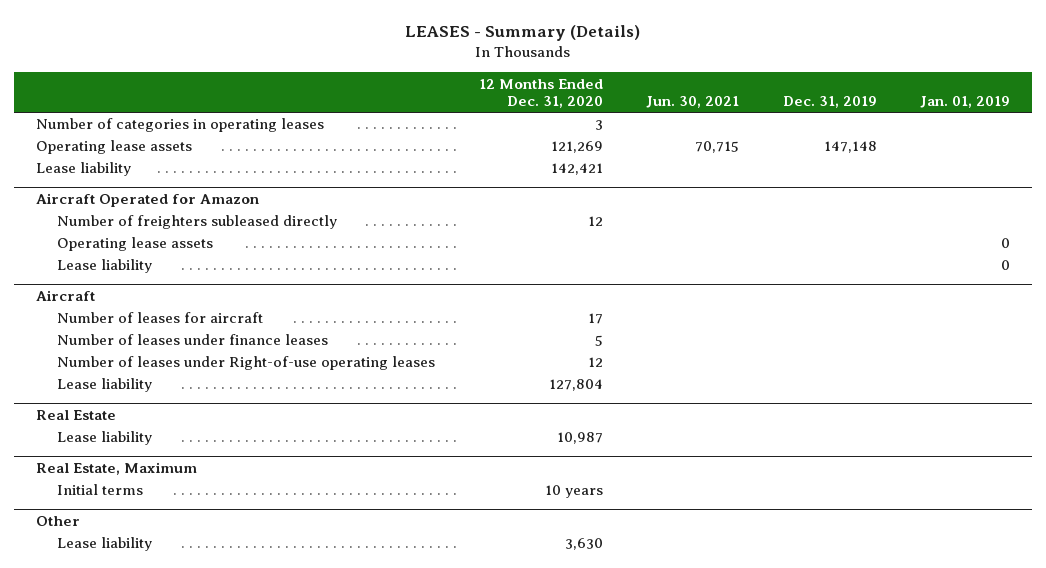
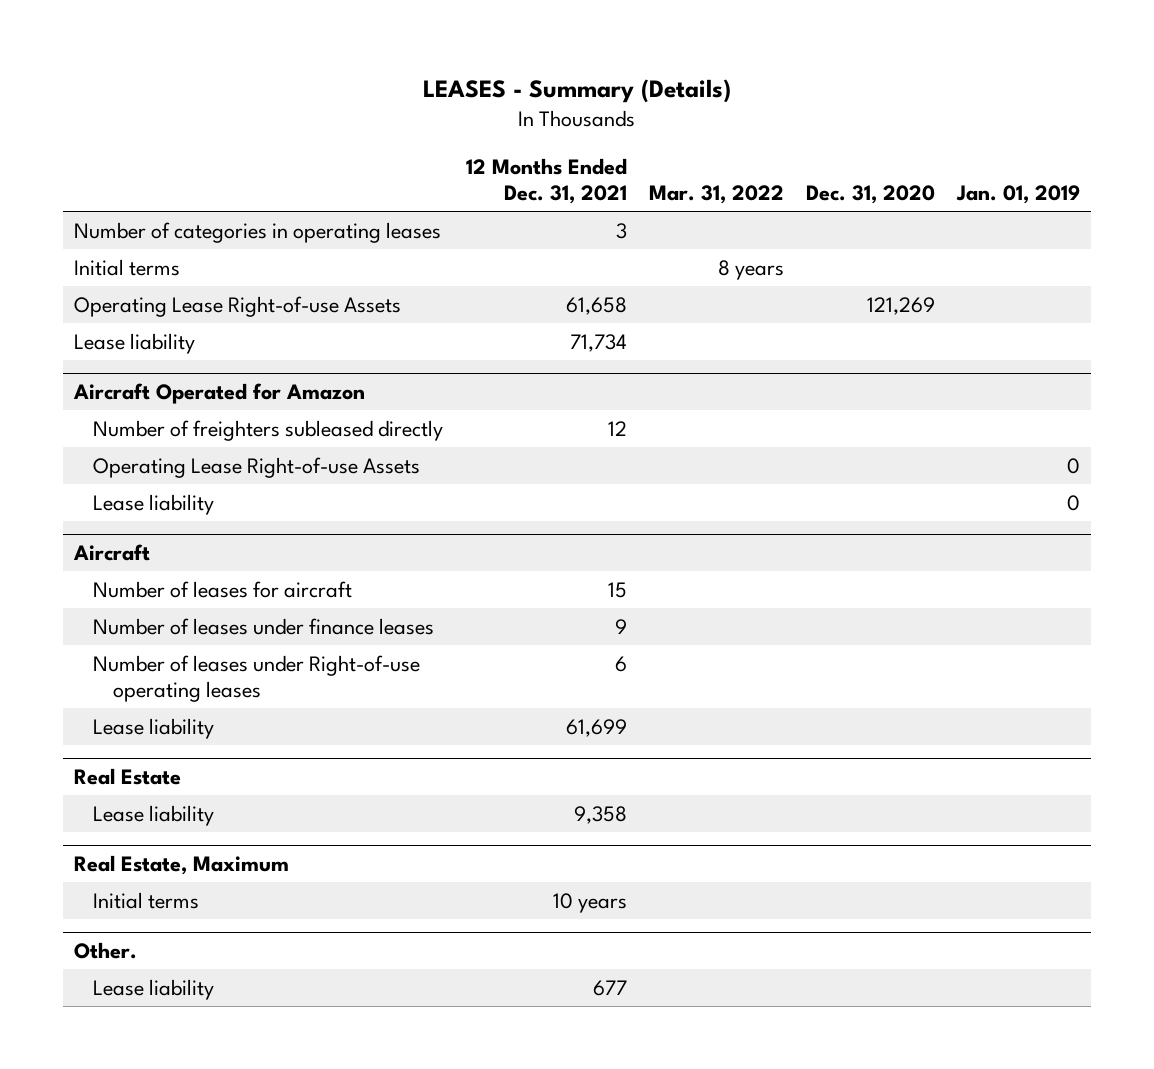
- | 12 Months Ended Dec. 31, 2020 | Jun. 30, 2021 | Dec. 31, 2019 | Jan. 01, 2019
+ | 12 Months Ended Dec. 31, 2021 | Mar. 31, 2022 | Dec. 31, 2020 | Jan. 01, 2019
- Operating lease assets | 121,269 | 70,715 | 147,148 |
+ Initial terms | | 8 years | |
+ Operating Lease Right-of-use Assets | 61,658 | | 121,269 |
@ Aircraft Operated for Amazon
- Operating lease assets | | | | 0
+ Operating Lease Right-of-use Assets | | | | 0
- Other
+ Other.

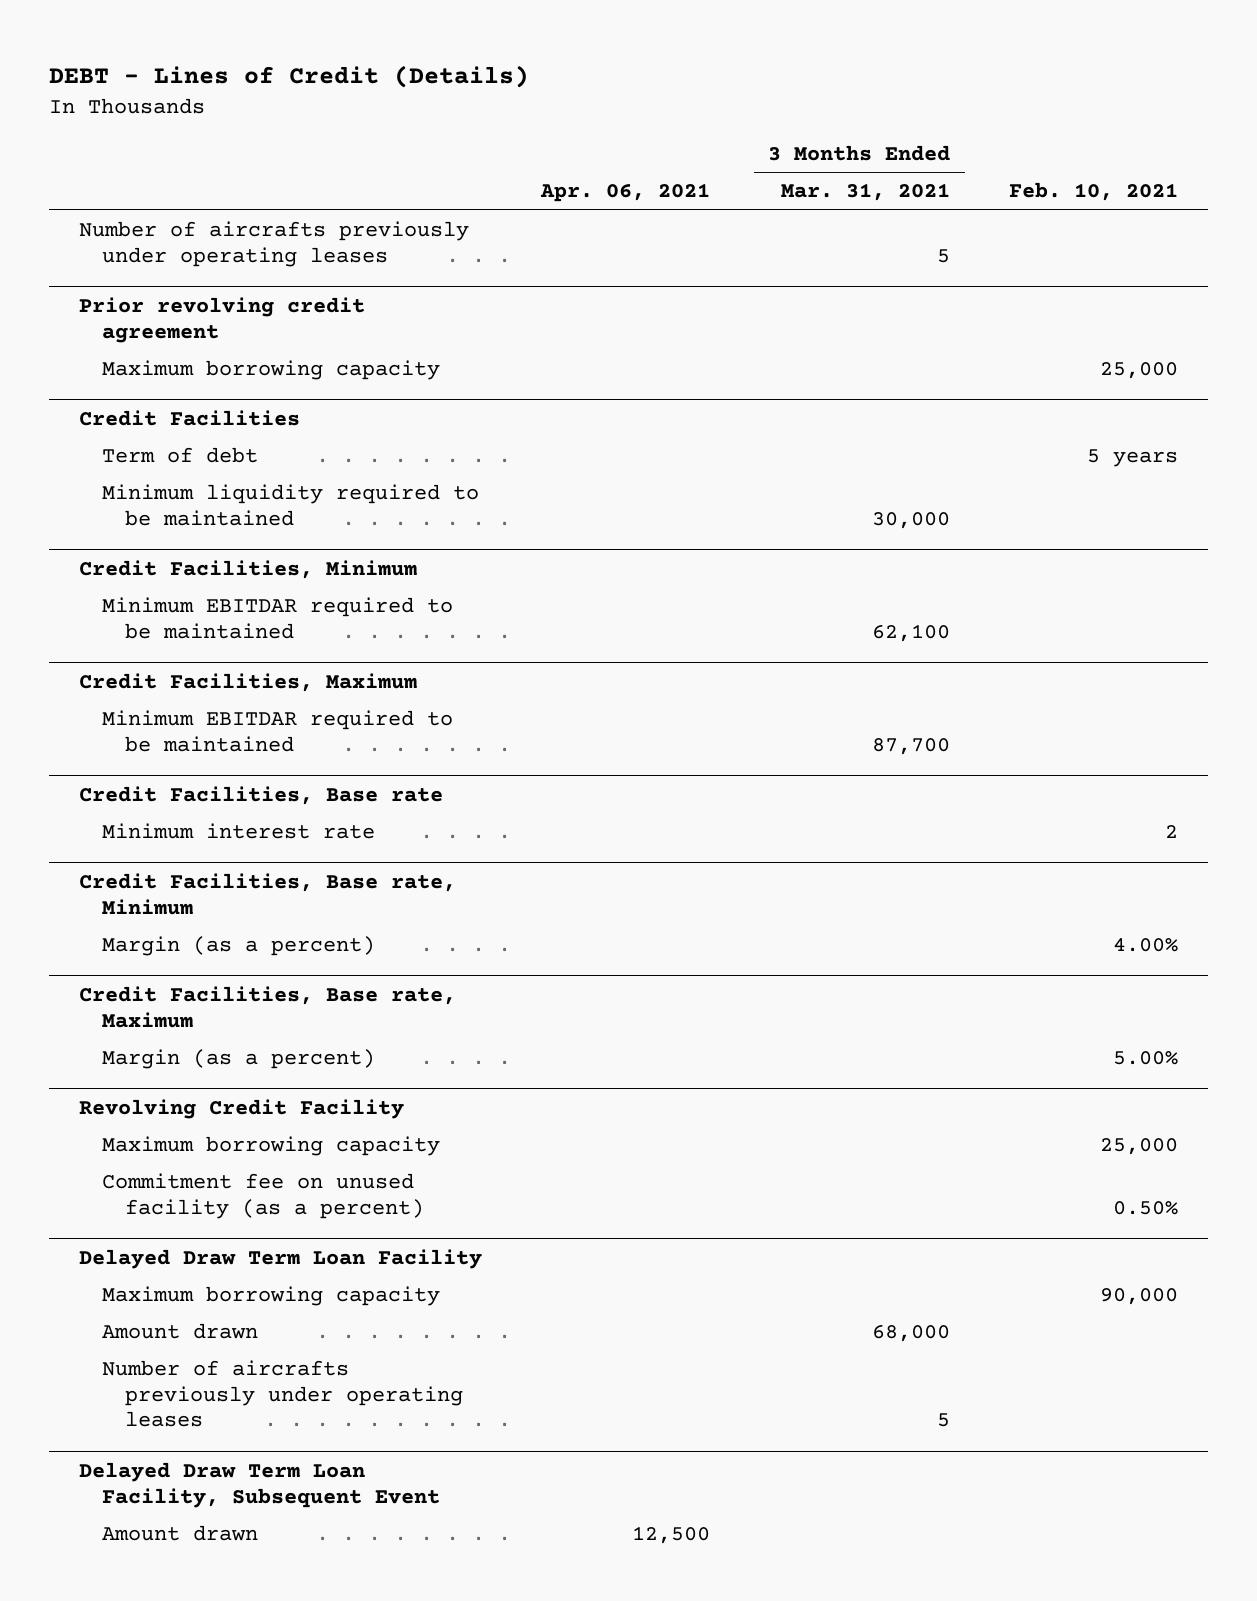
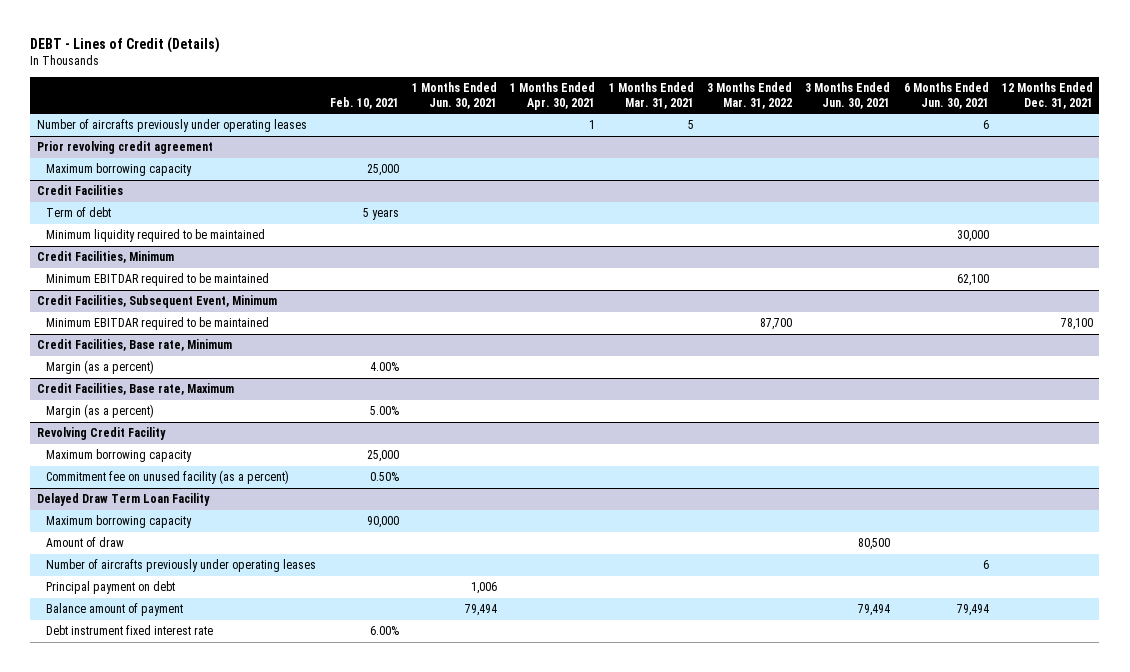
- | Apr. 06, 2021 | 3 Months Ended Mar. 31, 2021 | Feb. 10, 2021
+ | Feb. 10, 2021 | 1 Months Ended Jun. 30, 2021 | 1 Months Ended Apr. 30, 2021 | 1 Months Ended Mar. 31, 2021 | 3 Months Ended Mar. 31, 2022 | 3 Months Ended Jun. 30, 2021 | 6 Months Ended Jun. 30, 2021 | 12 Months Ended Dec. 31, 2021
- Credit Facilities, Maximum
- Minimum EBITDAR required to be maintained | | 87,700 |
- Credit Facilities, Base rate
- Minimum interest rate | | | 2
+ Credit Facilities, Subsequent Event, Minimum
+ Minimum EBITDAR required to be maintained | | | | | 87,700 | | | 78,100
@ Delayed Draw Term Loan Facility
- Amount drawn | | 68,000 |
+ Amount of draw | | | | | | 80,500 | |
- Delayed Draw Term Loan Facility, Subsequent Event
- Amount drawn | 12,500 | |
@ Delayed Draw Term Loan Facility
+ Principal payment on debt | | 1,006 | | | | | |
+ Balance amount of payment | | 79,494 | | | | 79,494 | 79,494 |
+ Debt instrument fixed interest rate | 6.00% | | | | | | |

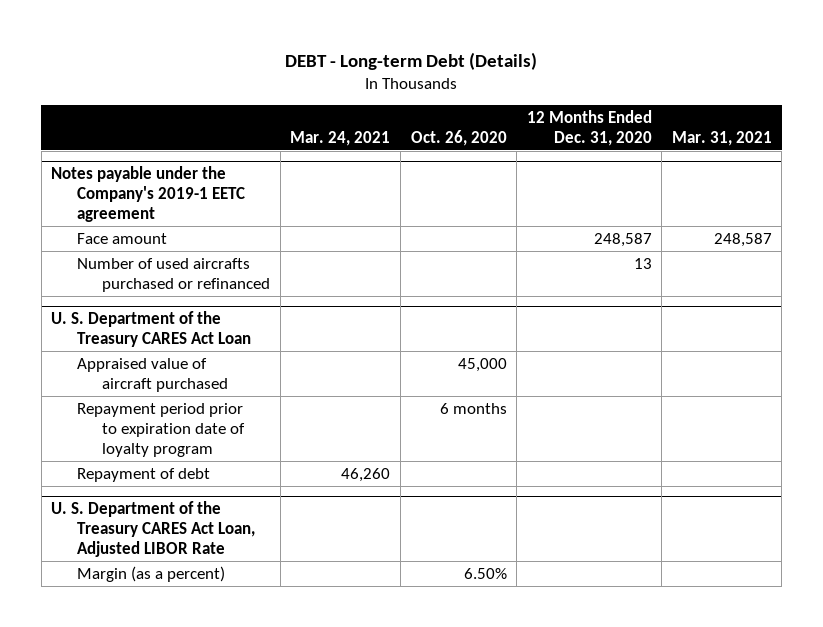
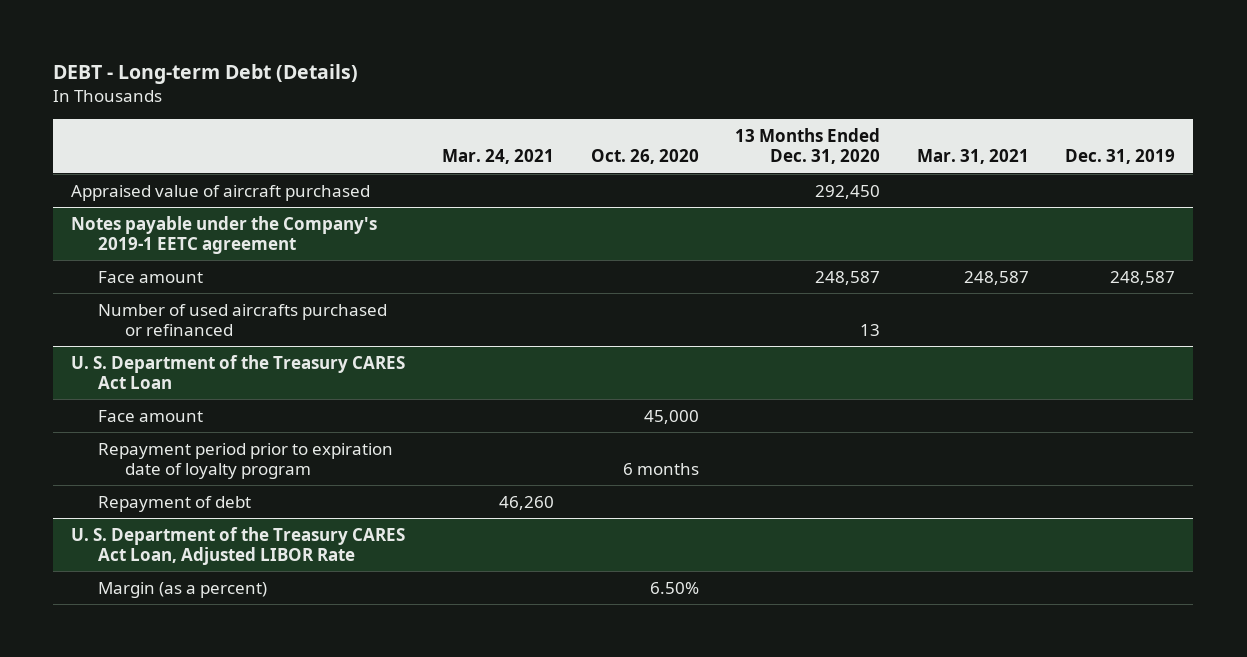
- | Mar. 24, 2021 | Oct. 26, 2020 | 12 Months Ended Dec. 31, 2020 | Mar. 31, 2021
+ | Mar. 24, 2021 | Oct. 26, 2020 | 13 Months Ended Dec. 31, 2020 | Mar. 31, 2021 | Dec. 31, 2019
+ Appraised value of aircraft purchased | | | 292,450 | |
@ U. S. Department of the Treasury CARES Act Loan
- Appraised value of aircraft purchased | | 45,000 | |
+ Face amount | | 45,000 | | |

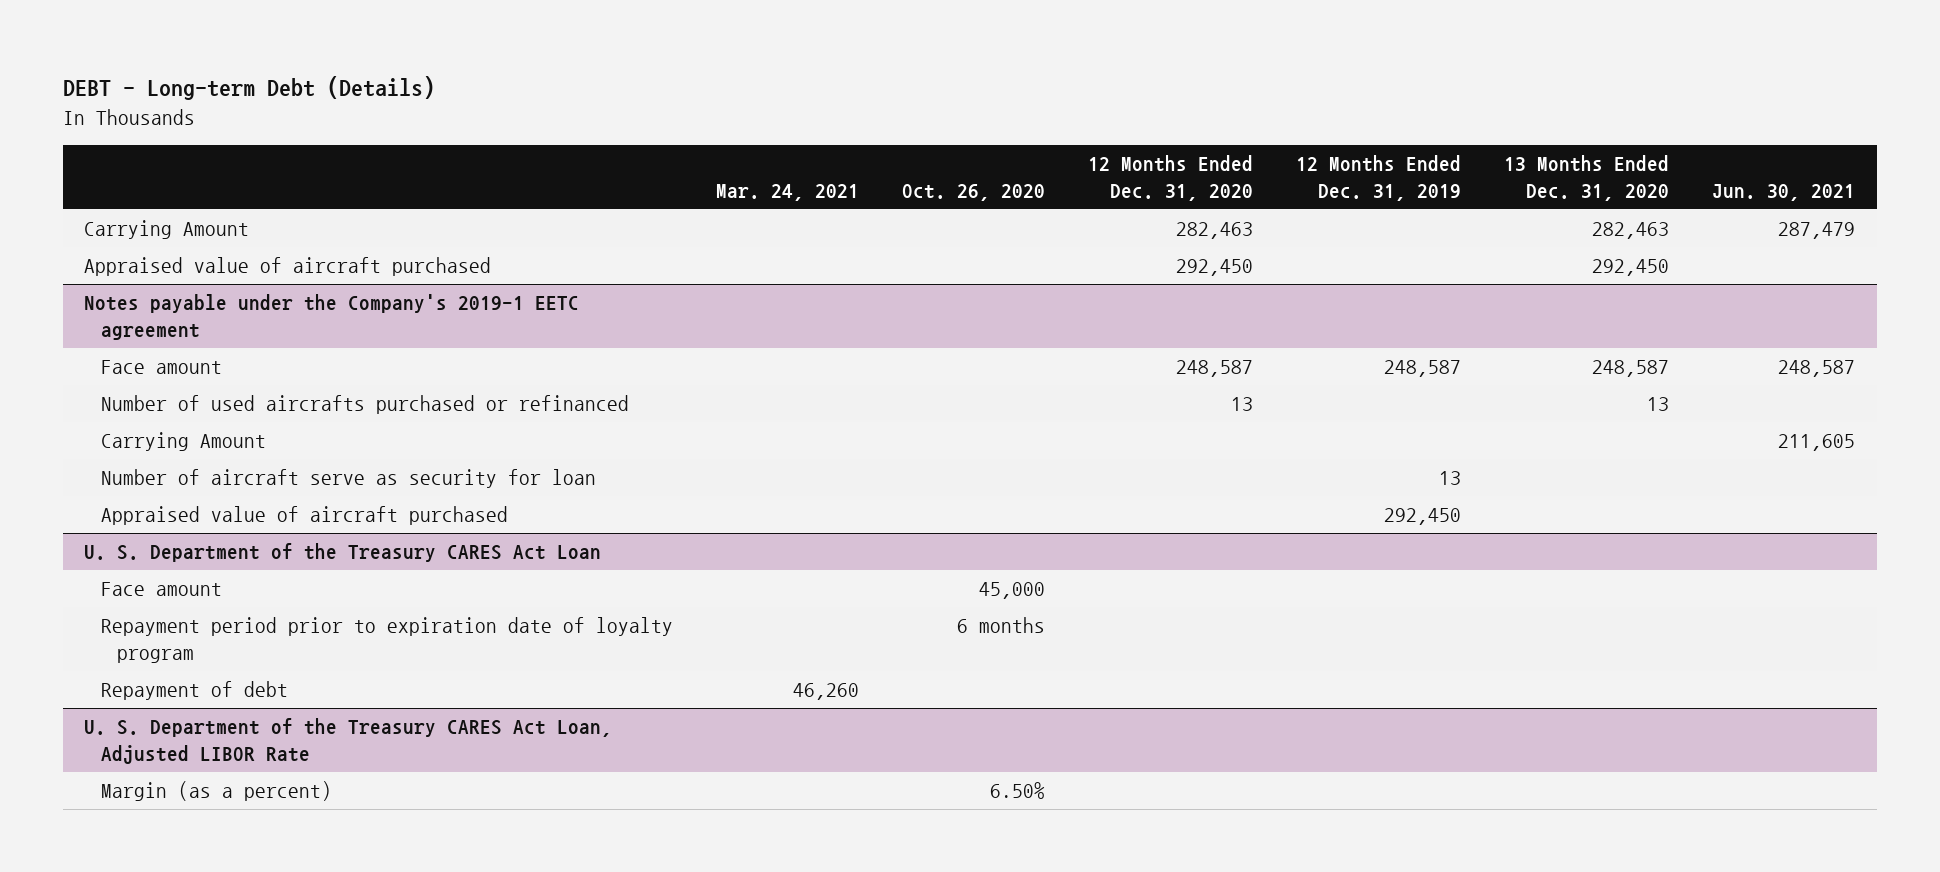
- | Mar. 24, 2021 | Oct. 26, 2020 | 13 Months Ended Dec. 31, 2020 | Mar. 31, 2021 | Dec. 31, 2019
+ | Mar. 24, 2021 | Oct. 26, 2020 | 12 Months Ended Dec. 31, 2020 | 12 Months Ended Dec. 31, 2019 | 13 Months Ended Dec. 31, 2020 | Jun. 30, 2021
+ Carrying Amount | | | 282,463 | | 282,463 | 287,479
@ Notes payable under the Company's 2019-1 EETC agreement
+ Carrying Amount | | | | | | 211,605
+ Number of aircraft serve as security for loan | | | | 13 | |
+ Appraised value of aircraft purchased | | | | 292,450 | |

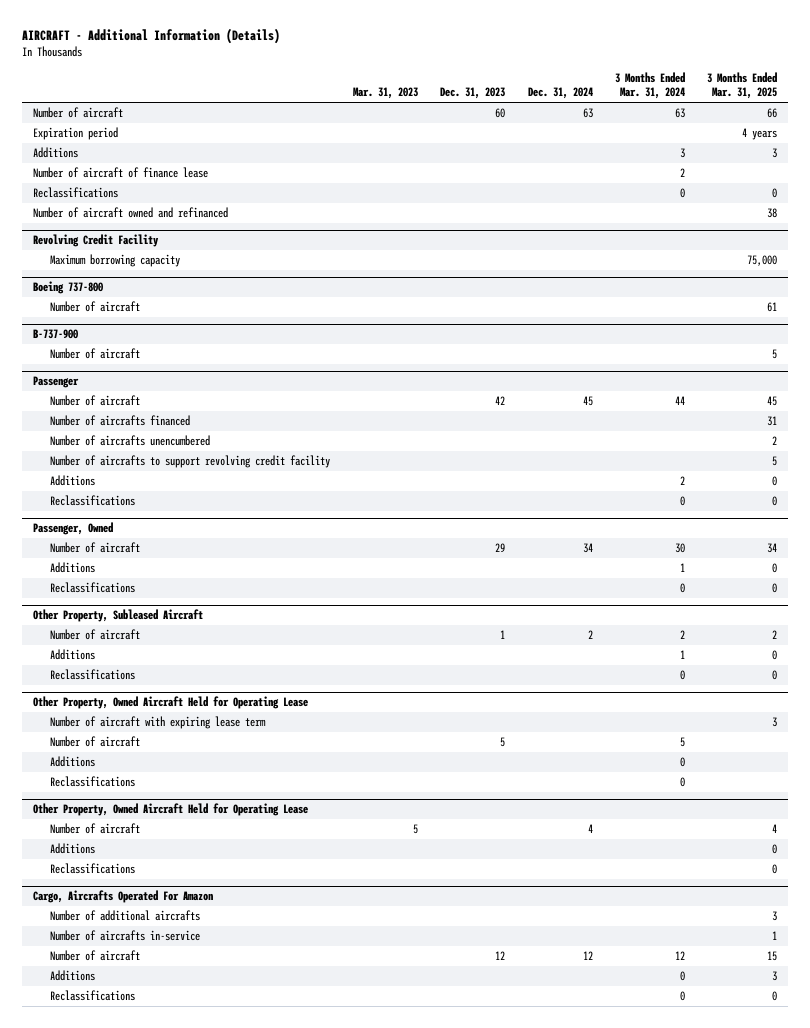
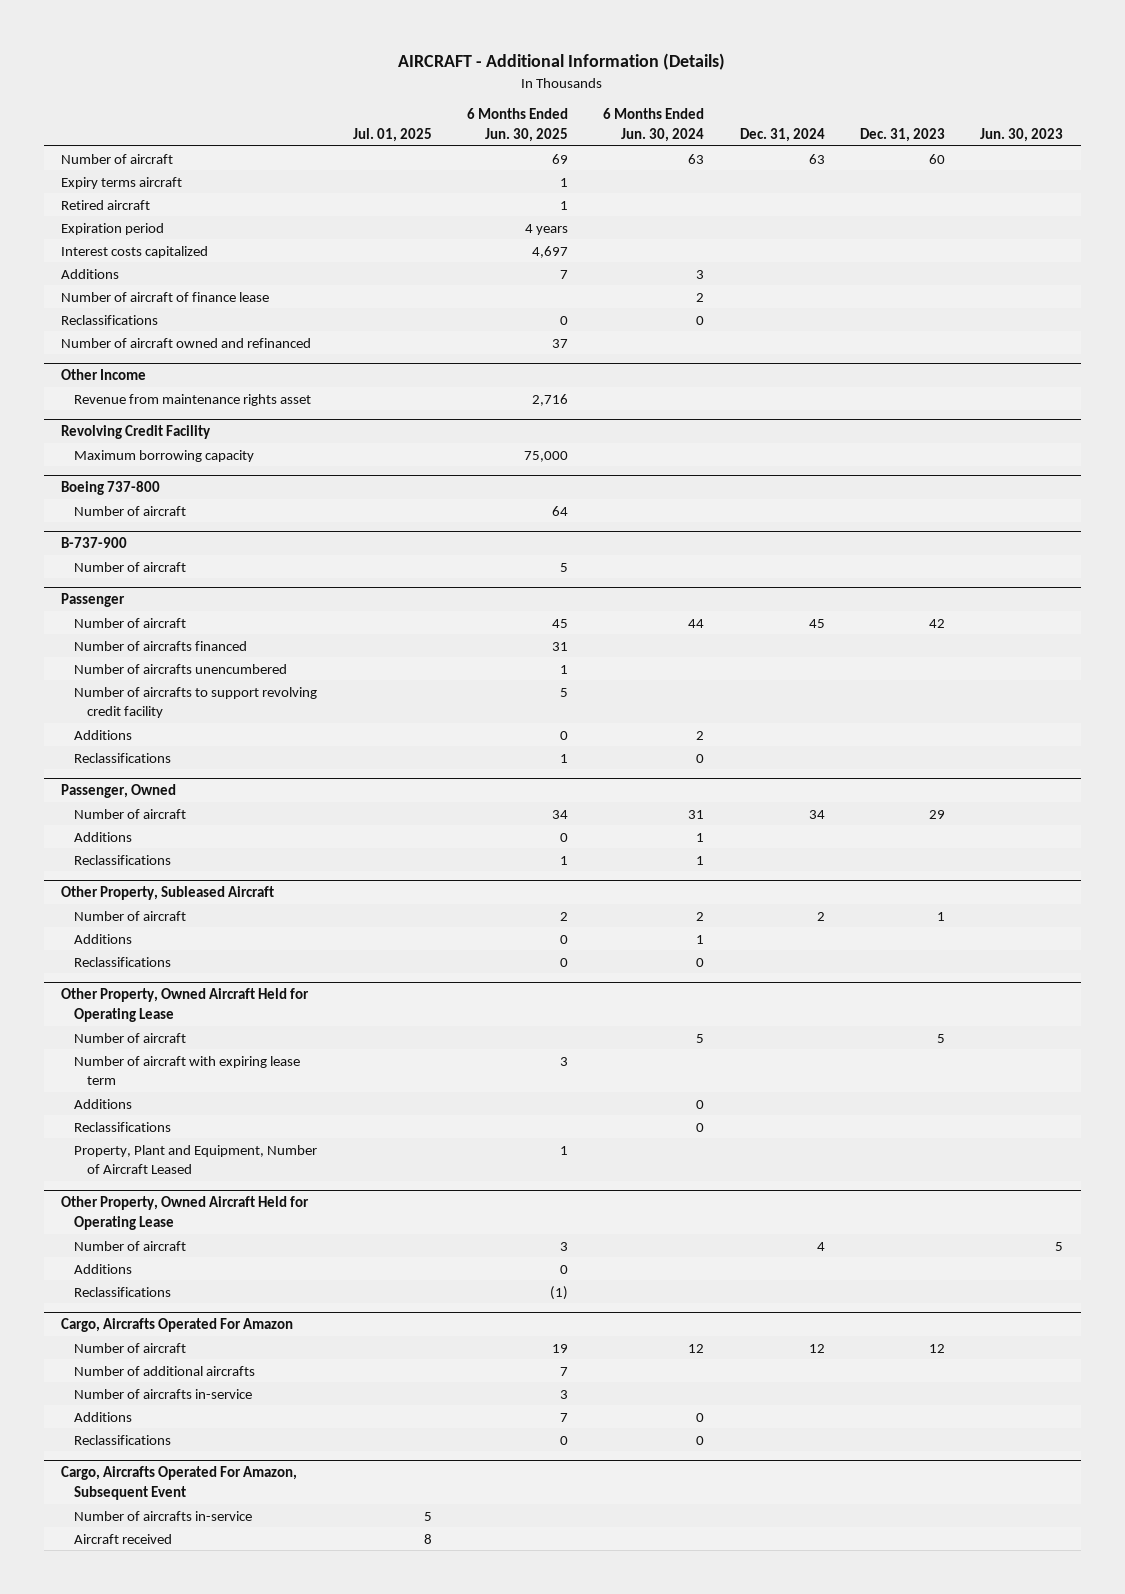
- | Mar. 31, 2023 | Dec. 31, 2023 | Dec. 31, 2024 | 3 Months Ended Mar. 31, 2024 | 3 Months Ended Mar. 31, 2025
+ | Jul. 01, 2025 | 6 Months Ended Jun. 30, 2025 | 6 Months Ended Jun. 30, 2024 | Dec. 31, 2024 | Dec. 31, 2023 | Jun. 30, 2023
+ Expiry terms aircraft | | 1 | | | |
+ Retired aircraft | | 1 | | | |
+ Interest costs capitalized | | 4,697 | | | |
+ Other Income
+ Revenue from maintenance rights asset | | 2,716 | | | |
@ Other Property, Owned Aircraft Held for Operating Lease
moved down: Number of aircraft with expiring lease term | | 3 | | | |
+ Property, Plant and Equipment, Number of Aircraft Leased | | 1 | | | |
@ Cargo, Aircrafts Operated For Amazon
moved up: Number of aircraft | | 19 | 12 | 12 | 12 |
+ Cargo, Aircrafts Operated For Amazon, Subsequent Event
+ Number of aircrafts in-service | 5 | | | | |
+ Aircraft received | 8 | | | | |

